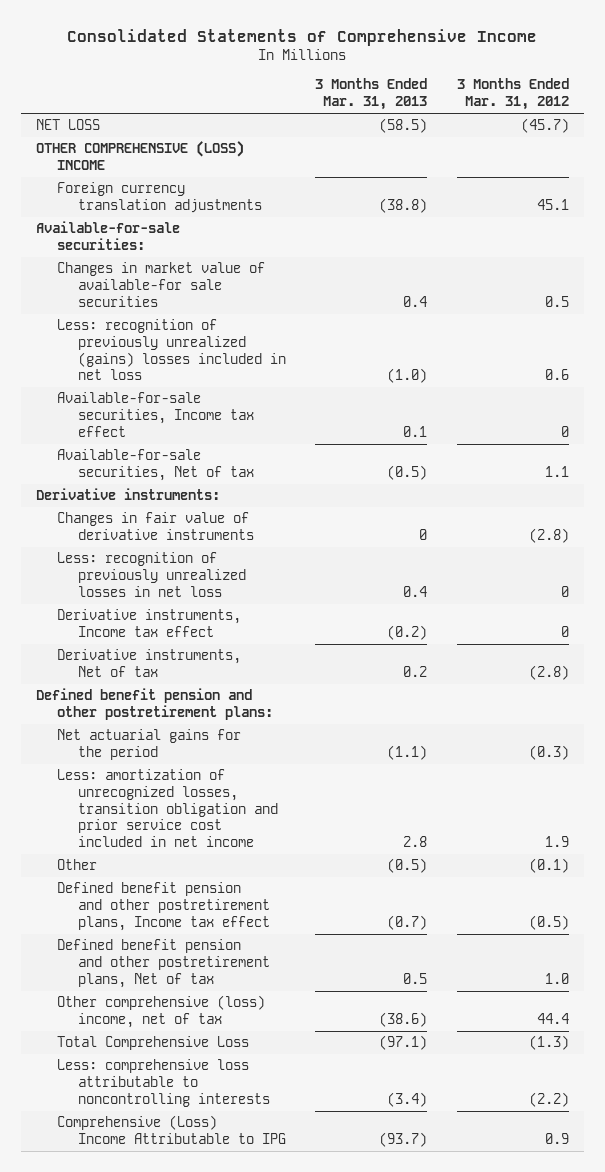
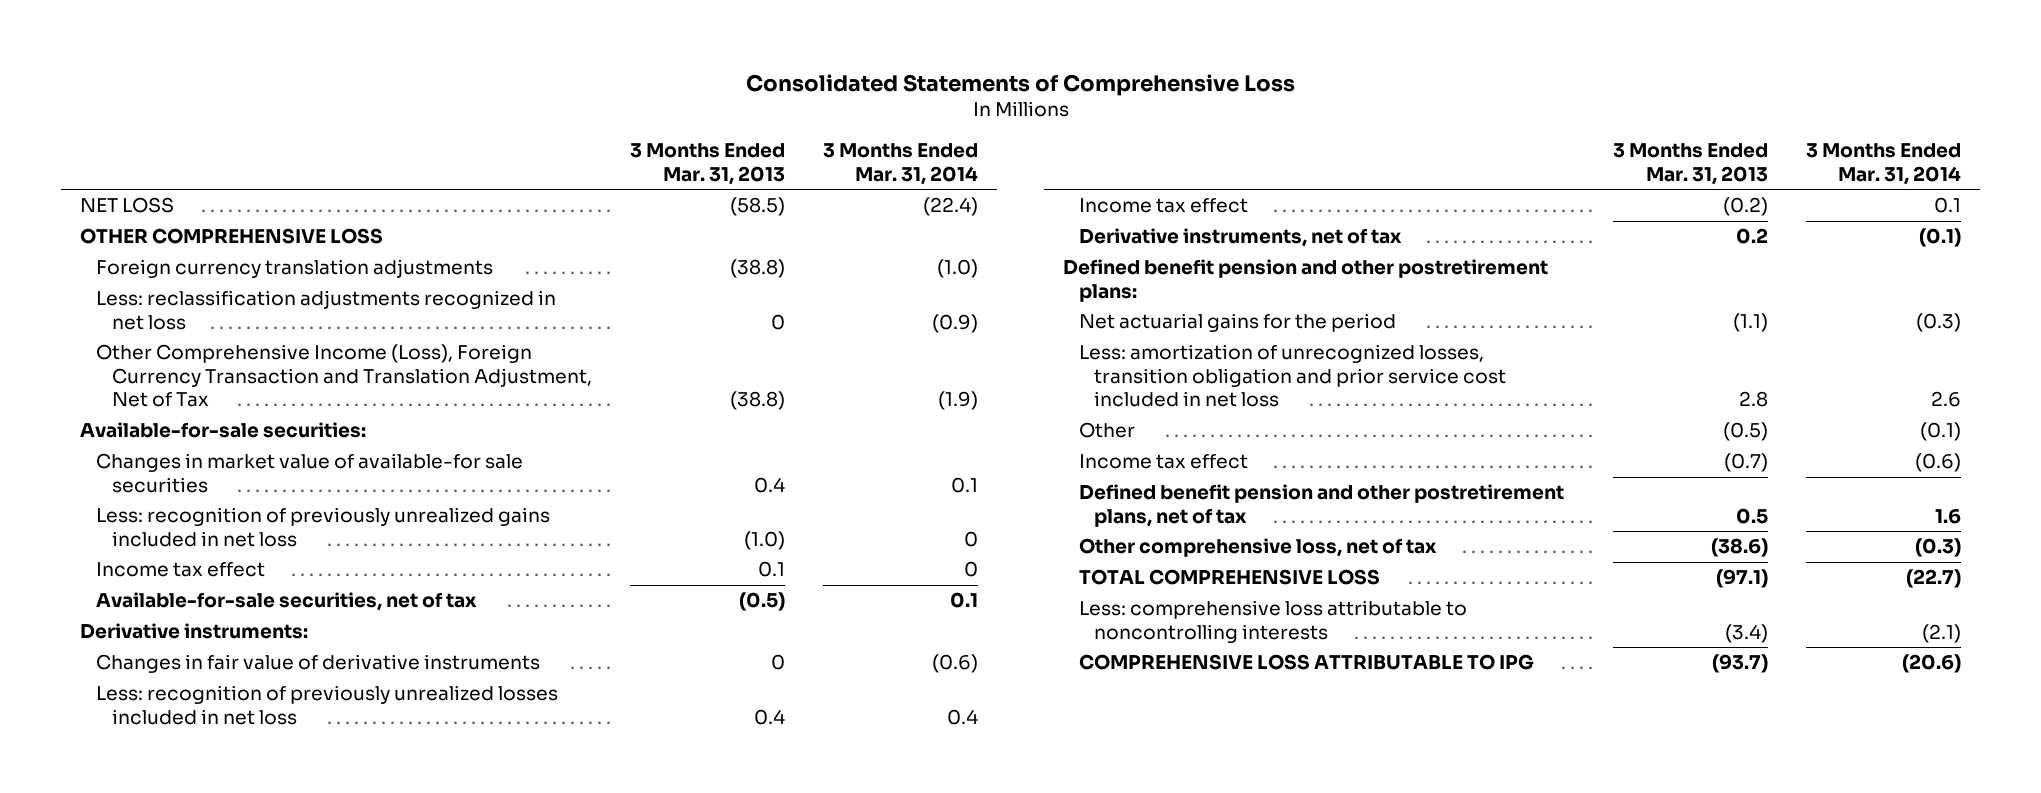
- Consolidated Statements of Comprehensive Income
+ Consolidated Statements of Comprehensive Loss
- | 3 Months Ended Mar. 31, 2013 | 3 Months Ended Mar. 31, 2012
+ | 3 Months Ended Mar. 31, 2013 | 3 Months Ended Mar. 31, 2014
- OTHER COMPREHENSIVE (LOSS) INCOME
+ OTHER COMPREHENSIVE LOSS
+ Less: reclassification adjustments recognized in net loss | 0 | (0.9)
+ Other Comprehensive Income (Loss), Foreign Currency Transaction and Translation Adjustment, Net of Tax | (38.8) | (1.9)
- Less: recognition of previously unrealized (gains) losses included in net loss | (1.0) | 0.6
- Available-for-sale securities, Income tax effect | 0.1 | 0
- Available-for-sale securities, Net of tax | (0.5) | 1.1
+ Less: recognition of previously unrealized gains included in net loss | (1.0) | 0
+ Income tax effect | 0.1 | 0
+ Available-for-sale securities, net of tax | (0.5) | 0.1
- Less: recognition of previously unrealized losses in net loss | 0.4 | 0
- Derivative instruments, Income tax effect | (0.2) | 0
- Derivative instruments, Net of tax | 0.2 | (2.8)
+ Less: recognition of previously unrealized losses included in net loss | 0.4 | 0.4
+ Income tax effect | (0.2) | 0.1
+ Derivative instruments, net of tax | 0.2 | (0.1)
- Less: amortization of unrecognized losses, transition obligation and prior service cost included in net income | 2.8 | 1.9
+ Less: amortization of unrecognized losses, transition obligation and prior service cost included in net loss | 2.8 | 2.6
- Defined benefit pension and other postretirement plans, Income tax effect | (0.7) | (0.5)
- Defined benefit pension and other postretirement plans, Net of tax | 0.5 | 1.0
- Other comprehensive (loss) income, net of tax | (38.6) | 44.4
- Total Comprehensive Loss | (97.1) | (1.3)
+ Income tax effect | (0.7) | (0.6)
+ Defined benefit pension and other postretirement plans, net of tax | 0.5 | 1.6
+ Other comprehensive loss, net of tax | (38.6) | (0.3)
+ TOTAL COMPREHENSIVE LOSS | (97.1) | (22.7)
- Comprehensive (Loss) Income Attributable to IPG | (93.7) | 0.9
+ COMPREHENSIVE LOSS ATTRIBUTABLE TO IPG | (93.7) | (20.6)

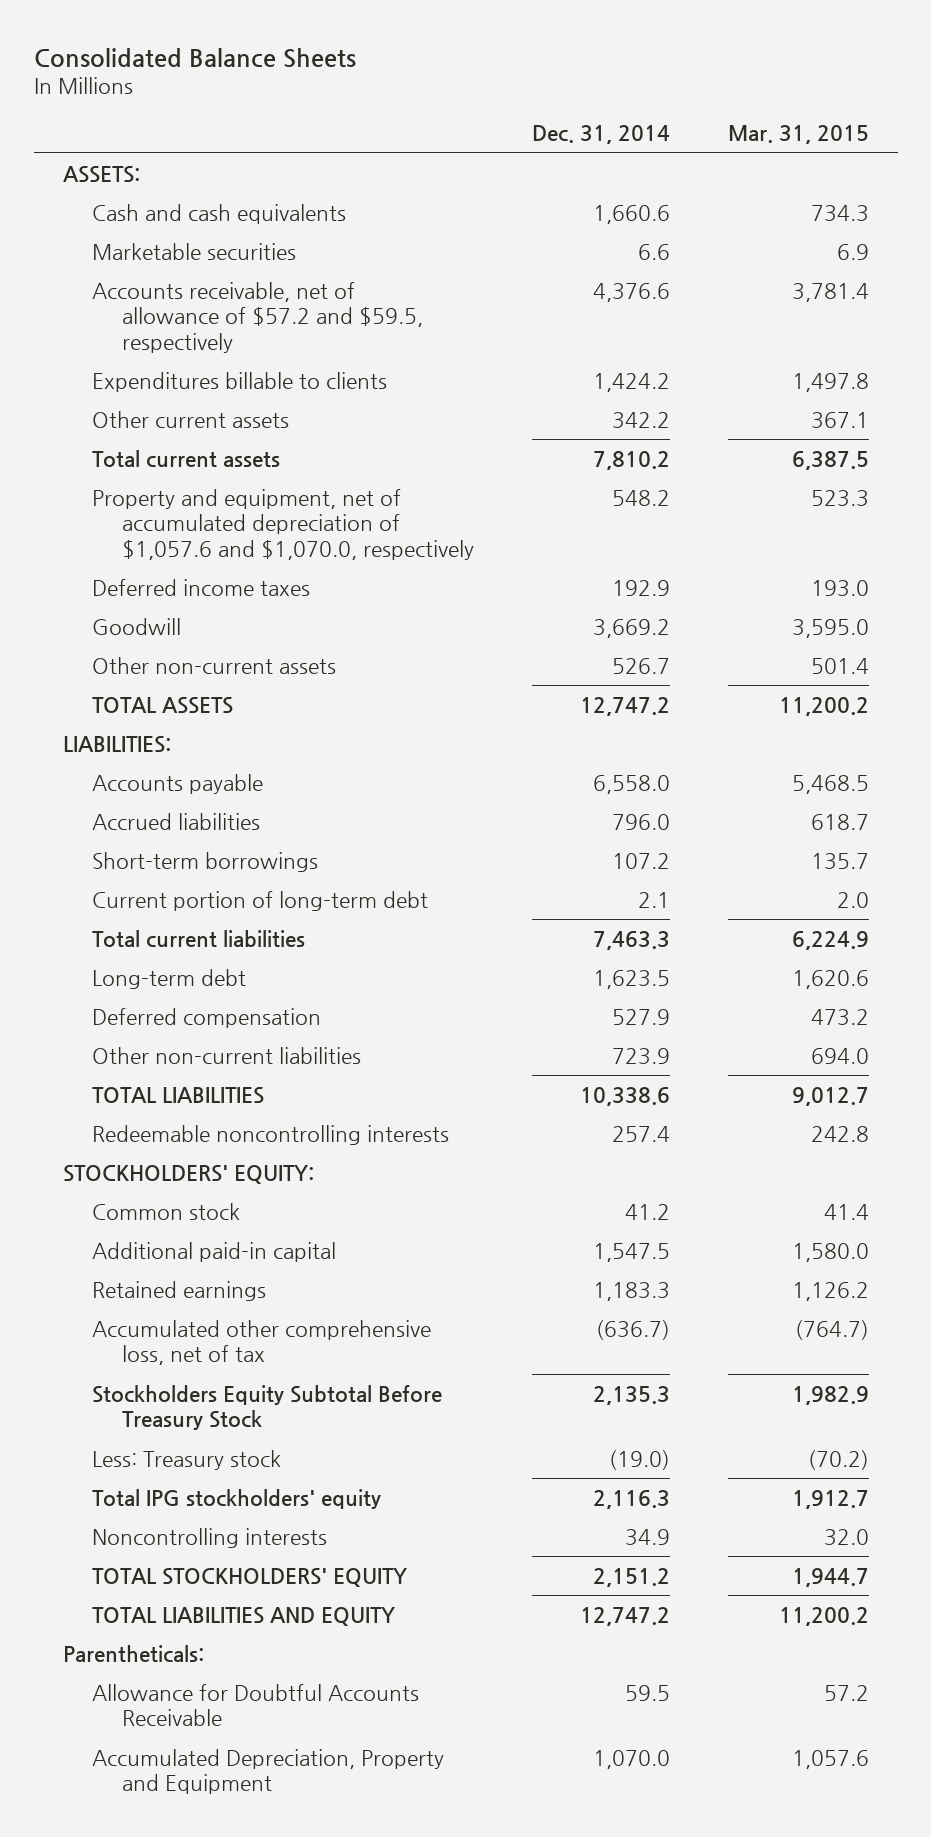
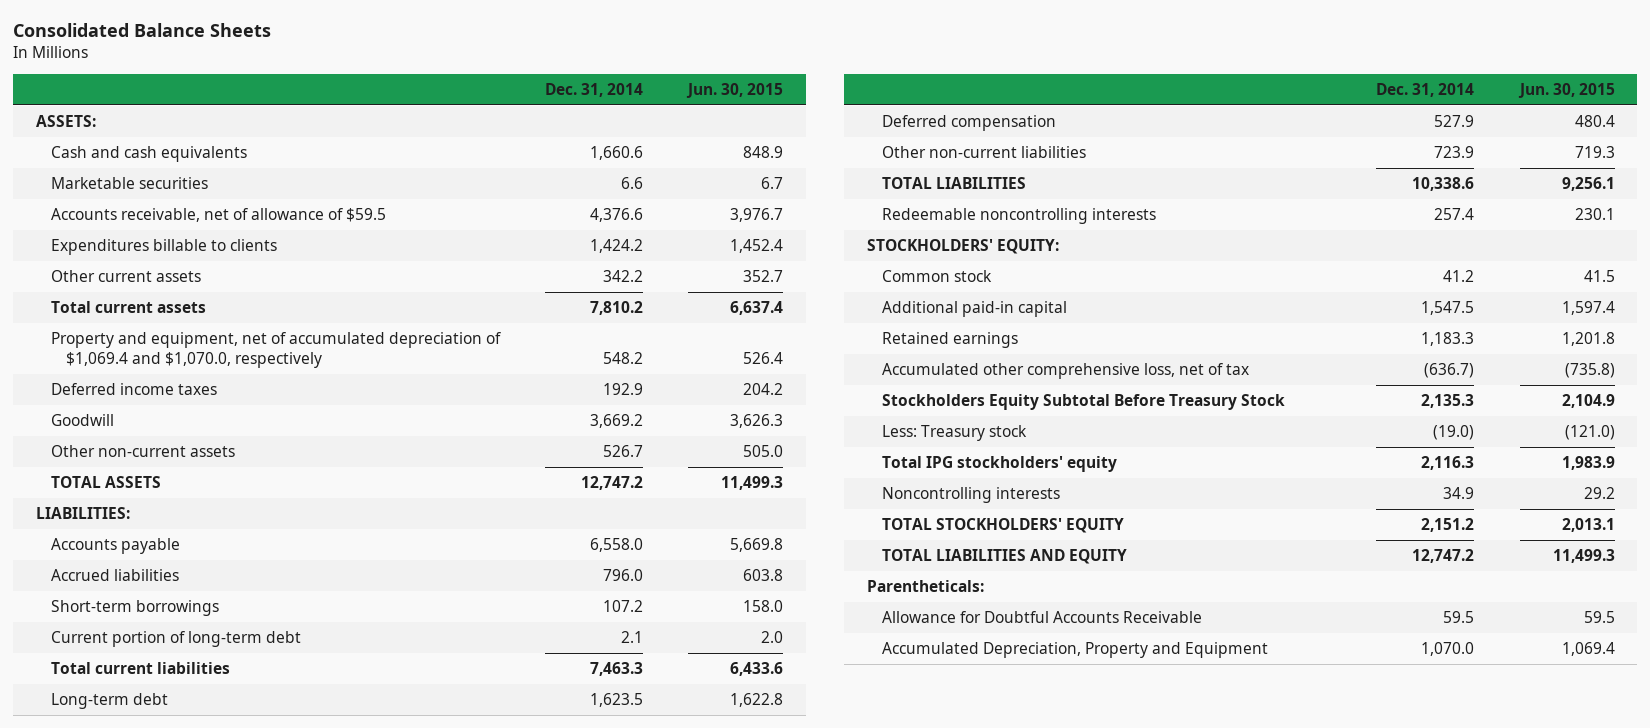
- | Dec. 31, 2014 | Mar. 31, 2015
+ | Dec. 31, 2014 | Jun. 30, 2015
- Accounts receivable, net of allowance of $57.2 and $59.5, respectively | 4,376.6 | 3,781.4
+ Accounts receivable, net of allowance of $59.5 | 4,376.6 | 3,976.7
- Property and equipment, net of accumulated depreciation of $1,057.6 and $1,070.0, respectively | 548.2 | 523.3
+ Property and equipment, net of accumulated depreciation of $1,069.4 and $1,070.0, respectively | 548.2 | 526.4

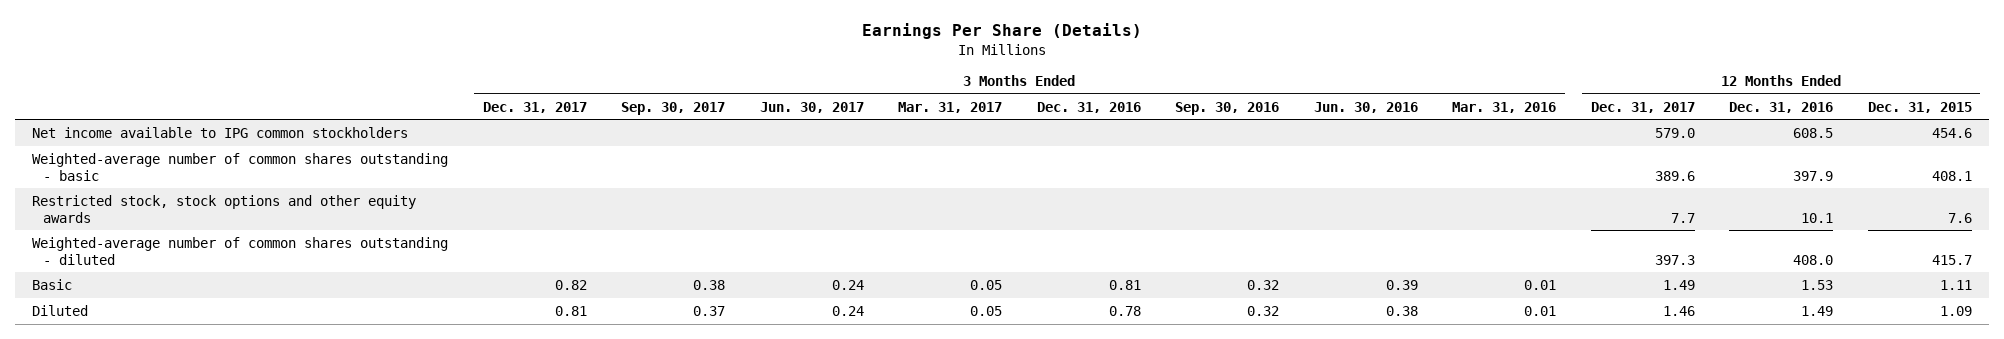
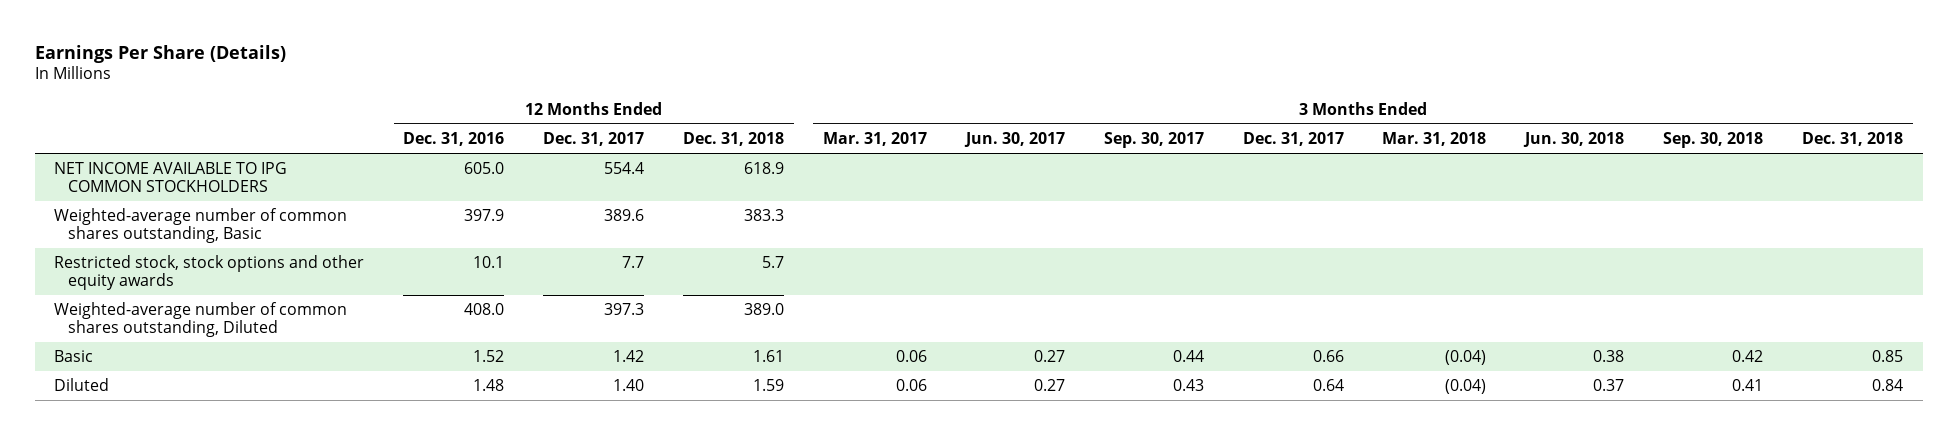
- | 3 Months Ended Dec. 31, 2017 | 3 Months Ended Sep. 30, 2017 | 3 Months Ended Jun. 30, 2017 | 3 Months Ended Mar. 31, 2017 | 3 Months Ended Dec. 31, 2016 | 3 Months Ended Sep. 30, 2016 | 3 Months Ended Jun. 30, 2016 | 3 Months Ended Mar. 31, 2016 | 12 Months Ended Dec. 31, 2017 | 12 Months Ended Dec. 31, 2016 | 12 Months Ended Dec. 31, 2015
+ | 12 Months Ended Dec. 31, 2016 | 12 Months Ended Dec. 31, 2017 | 12 Months Ended Dec. 31, 2018 | 3 Months Ended Mar. 31, 2017 | 3 Months Ended Jun. 30, 2017 | 3 Months Ended Sep. 30, 2017 | 3 Months Ended Dec. 31, 2017 | 3 Months Ended Mar. 31, 2018 | 3 Months Ended Jun. 30, 2018 | 3 Months Ended Sep. 30, 2018 | 3 Months Ended Dec. 31, 2018
- Net income available to IPG common stockholders | | | | | | | | | 579.0 | 608.5 | 454.6
- Weighted-average number of common shares outstanding - basic | | | | | | | | | 389.6 | 397.9 | 408.1
+ NET INCOME AVAILABLE TO IPG COMMON STOCKHOLDERS | 605.0 | 554.4 | 618.9 | | | | | | | |
+ Weighted-average number of common shares outstanding, Basic | 397.9 | 389.6 | 383.3 | | | | | | | |
- Weighted-average number of common shares outstanding - diluted | | | | | | | | | 397.3 | 408.0 | 415.7
- Basic | 0.82 | 0.38 | 0.24 | 0.05 | 0.81 | 0.32 | 0.39 | 0.01 | 1.49 | 1.53 | 1.11
- Diluted | 0.81 | 0.37 | 0.24 | 0.05 | 0.78 | 0.32 | 0.38 | 0.01 | 1.46 | 1.49 | 1.09
+ Weighted-average number of common shares outstanding, Diluted | 408.0 | 397.3 | 389.0 | | | | | | | |
+ Basic | 1.52 | 1.42 | 1.61 | 0.06 | 0.27 | 0.44 | 0.66 | (0.04) | 0.38 | 0.42 | 0.85
+ Diluted | 1.48 | 1.40 | 1.59 | 0.06 | 0.27 | 0.43 | 0.64 | (0.04) | 0.37 | 0.41 | 0.84

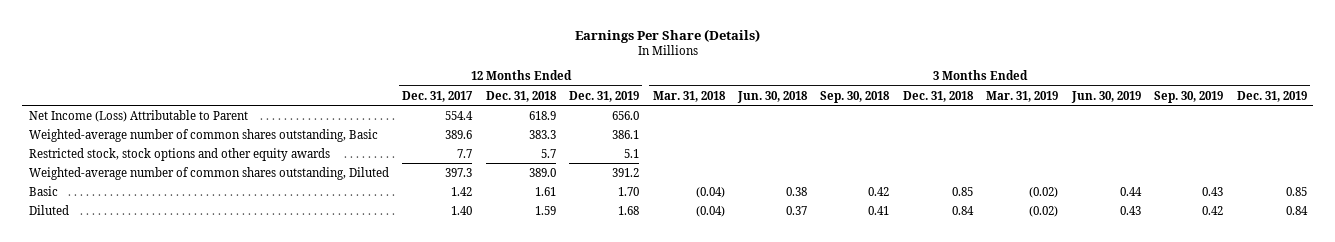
- | 12 Months Ended Dec. 31, 2016 | 12 Months Ended Dec. 31, 2017 | 12 Months Ended Dec. 31, 2018 | 3 Months Ended Mar. 31, 2017 | 3 Months Ended Jun. 30, 2017 | 3 Months Ended Sep. 30, 2017 | 3 Months Ended Dec. 31, 2017 | 3 Months Ended Mar. 31, 2018 | 3 Months Ended Jun. 30, 2018 | 3 Months Ended Sep. 30, 2018 | 3 Months Ended Dec. 31, 2018
+ | 12 Months Ended Dec. 31, 2017 | 12 Months Ended Dec. 31, 2018 | 12 Months Ended Dec. 31, 2019 | 3 Months Ended Mar. 31, 2018 | 3 Months Ended Jun. 30, 2018 | 3 Months Ended Sep. 30, 2018 | 3 Months Ended Dec. 31, 2018 | 3 Months Ended Mar. 31, 2019 | 3 Months Ended Jun. 30, 2019 | 3 Months Ended Sep. 30, 2019 | 3 Months Ended Dec. 31, 2019
- NET INCOME AVAILABLE TO IPG COMMON STOCKHOLDERS | 605.0 | 554.4 | 618.9 | | | | | | | |
+ Net Income (Loss) Attributable to Parent | 554.4 | 618.9 | 656.0 | | | | | | | |

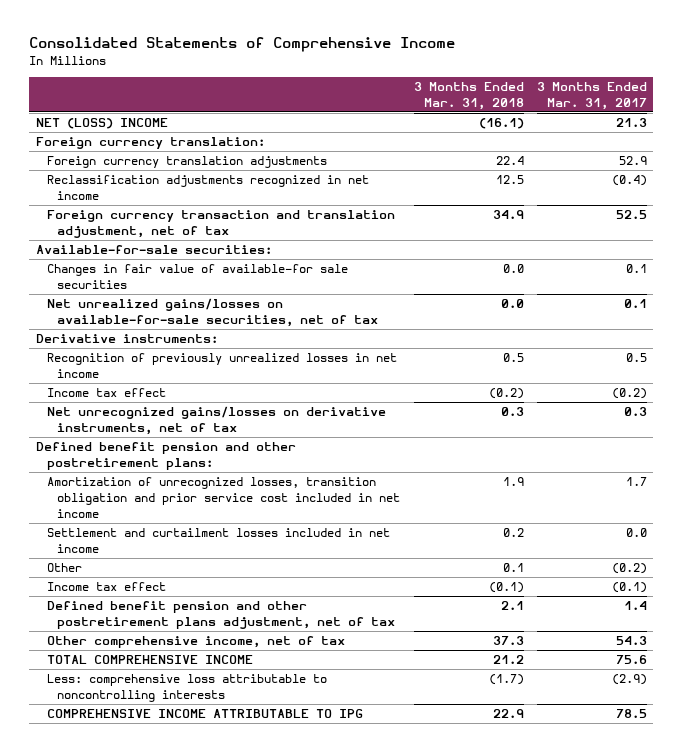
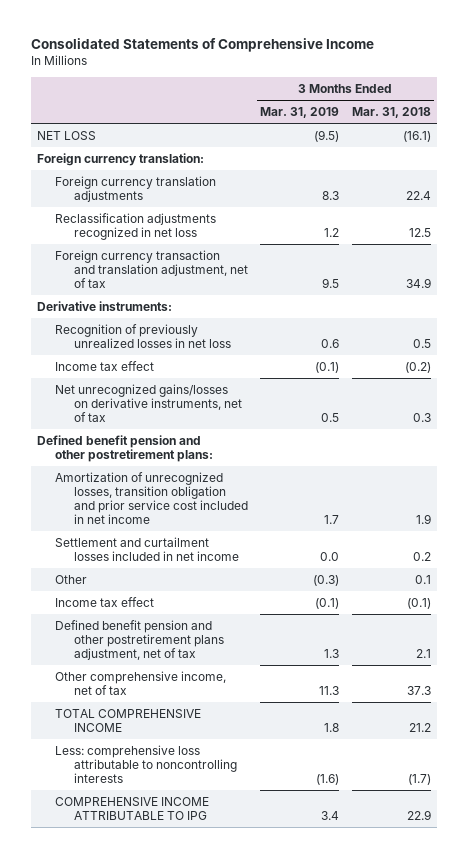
- | 3 Months Ended Mar. 31, 2018 | 3 Months Ended Mar. 31, 2017
+ | 3 Months Ended Mar. 31, 2019 | 3 Months Ended Mar. 31, 2018
- NET (LOSS) INCOME | (16.1) | 21.3
+ NET LOSS | (9.5) | (16.1)
- Reclassification adjustments recognized in net income | 12.5 | (0.4)
+ Reclassification adjustments recognized in net loss | 1.2 | 12.5
- Available-for-sale securities:
- Changes in fair value of available-for sale securities | 0.0 | 0.1
- Net unrealized gains/losses on available-for-sale securities, net of tax | 0.0 | 0.1
- Recognition of previously unrealized losses in net income | 0.5 | 0.5
+ Recognition of previously unrealized losses in net loss | 0.6 | 0.5

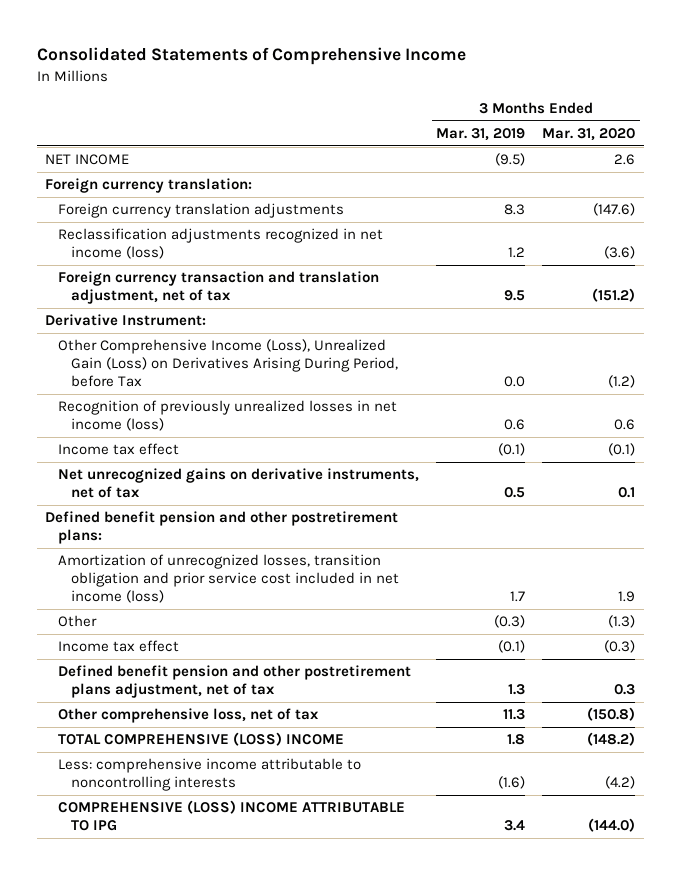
- | 3 Months Ended Mar. 31, 2019 | 3 Months Ended Mar. 31, 2018
+ | 3 Months Ended Mar. 31, 2019 | 3 Months Ended Mar. 31, 2020
- NET LOSS | (9.5) | (16.1)
+ NET INCOME | (9.5) | 2.6
- Reclassification adjustments recognized in net loss | 1.2 | 12.5
+ Reclassification adjustments recognized in net income (loss) | 1.2 | (3.6)
- Derivative instruments:
- Recognition of previously unrealized losses in net loss | 0.6 | 0.5
+ Derivative Instrument:
+ Other Comprehensive Income (Loss), Unrealized Gain (Loss) on Derivatives Arising During Period, before Tax | 0.0 | (1.2)
+ Recognition of previously unrealized losses in net income (loss) | 0.6 | 0.6
- Net unrecognized gains/losses on derivative instruments, net of tax | 0.5 | 0.3
+ Net unrecognized gains on derivative instruments, net of tax | 0.5 | 0.1
- Amortization of unrecognized losses, transition obligation and prior service cost included in net income | 1.7 | 1.9
- Settlement and curtailment losses included in net income | 0.0 | 0.2
+ Amortization of unrecognized losses, transition obligation and prior service cost included in net income (loss) | 1.7 | 1.9
- Other comprehensive income, net of tax | 11.3 | 37.3
- TOTAL COMPREHENSIVE INCOME | 1.8 | 21.2
- Less: comprehensive loss attributable to noncontrolling interests | (1.6) | (1.7)
- COMPREHENSIVE INCOME ATTRIBUTABLE TO IPG | 3.4 | 22.9
+ Other comprehensive loss, net of tax | 11.3 | (150.8)
+ TOTAL COMPREHENSIVE (LOSS) INCOME | 1.8 | (148.2)
+ Less: comprehensive income attributable to noncontrolling interests | (1.6) | (4.2)
+ COMPREHENSIVE (LOSS) INCOME ATTRIBUTABLE TO IPG | 3.4 | (144.0)

